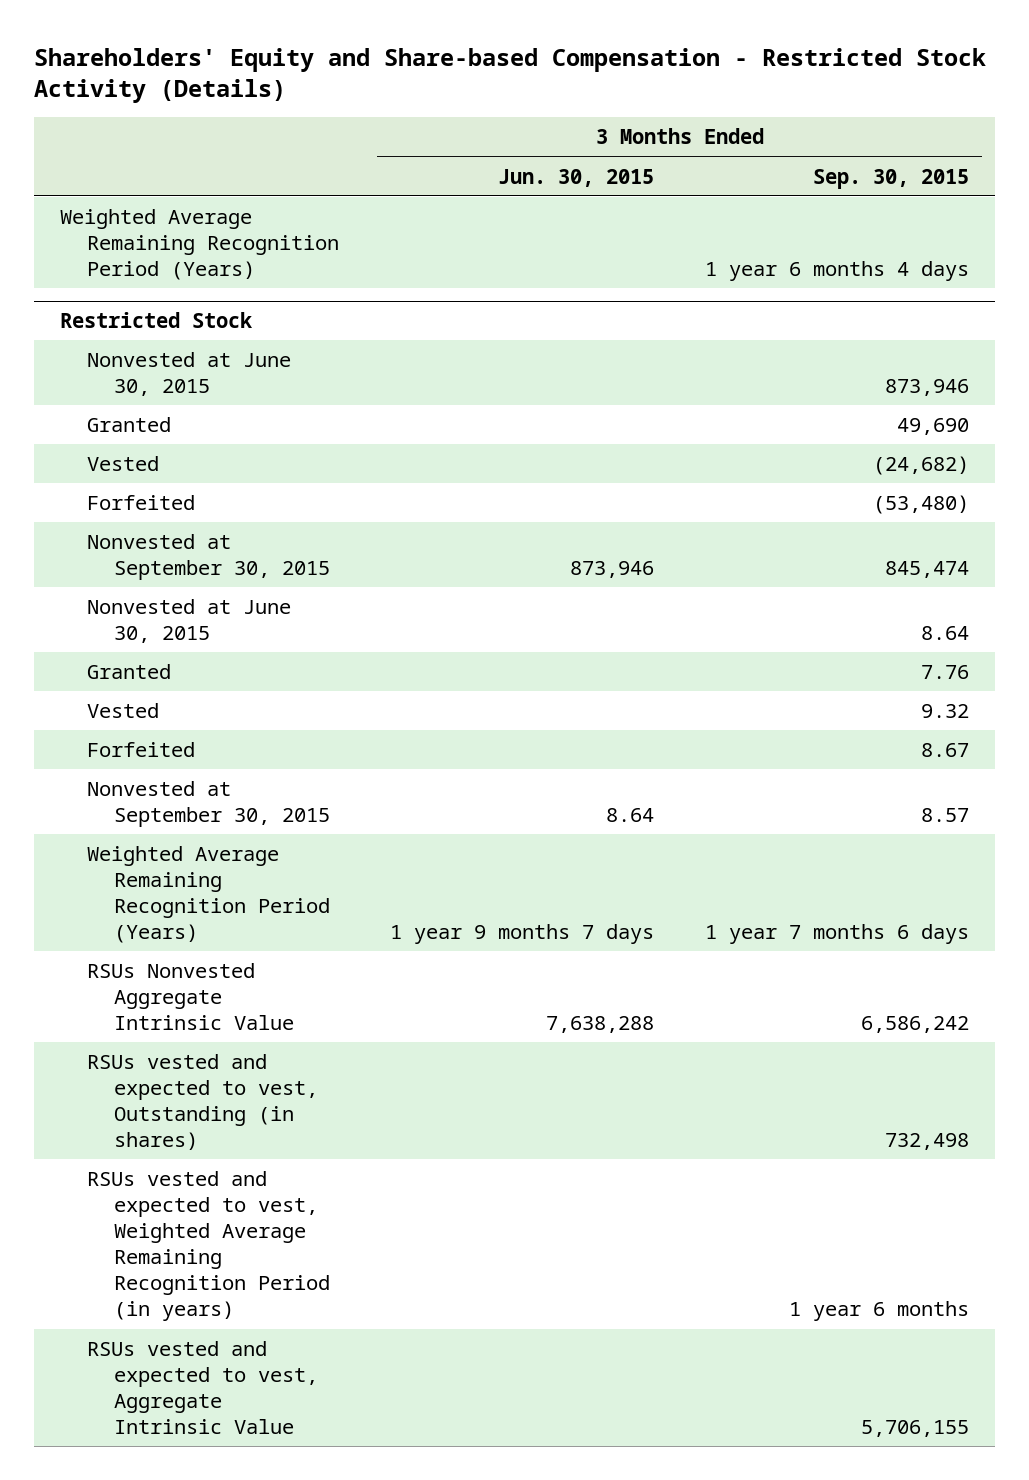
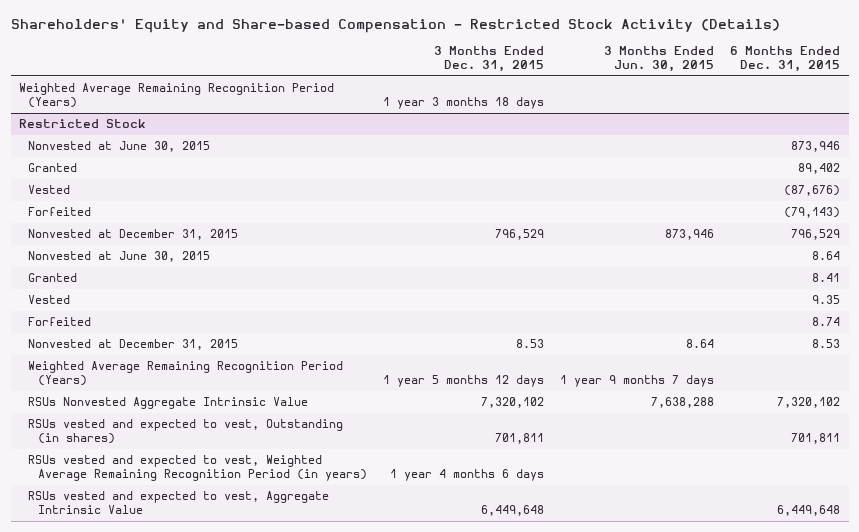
- | 3 Months Ended Jun. 30, 2015 | 3 Months Ended Sep. 30, 2015
+ | 3 Months Ended Dec. 31, 2015 | 3 Months Ended Jun. 30, 2015 | 6 Months Ended Dec. 31, 2015
@ Restricted Stock
- Nonvested at September 30, 2015 | 873,946 | 845,474
+ Nonvested at December 31, 2015 | 796,529 | 873,946 | 796,529
- Nonvested at September 30, 2015 | 8.64 | 8.57
+ Nonvested at December 31, 2015 | 8.53 | 8.64 | 8.53

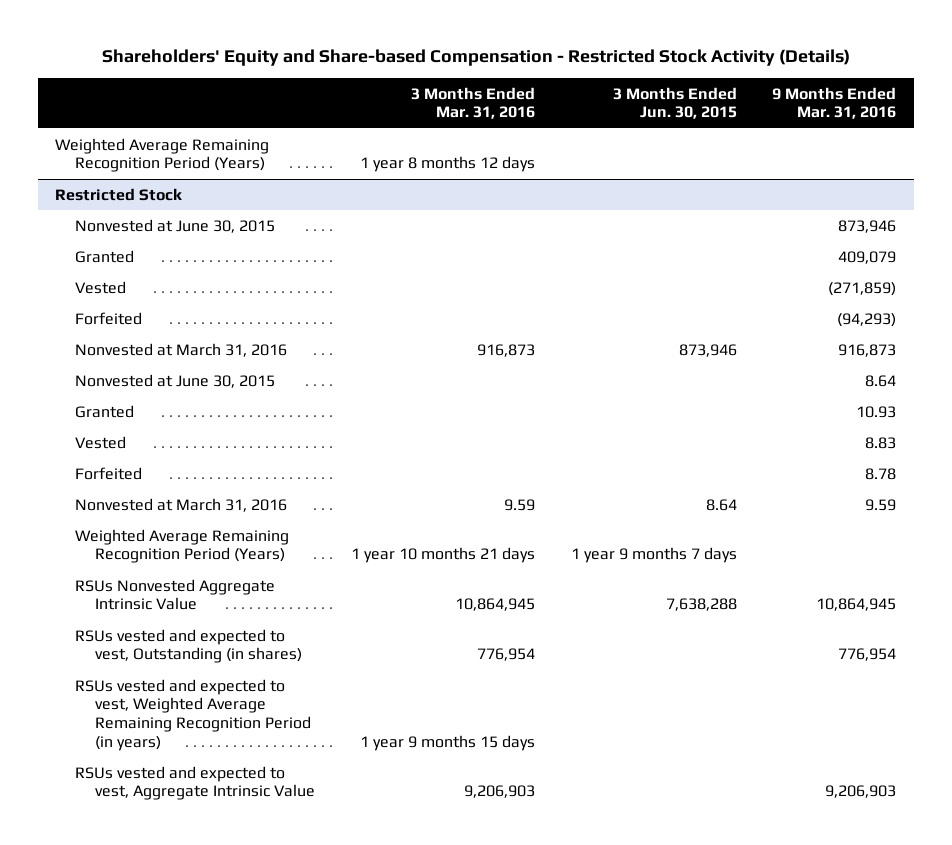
- | 3 Months Ended Dec. 31, 2015 | 3 Months Ended Jun. 30, 2015 | 6 Months Ended Dec. 31, 2015
+ | 3 Months Ended Mar. 31, 2016 | 3 Months Ended Jun. 30, 2015 | 9 Months Ended Mar. 31, 2016
@ Restricted Stock
- Nonvested at December 31, 2015 | 796,529 | 873,946 | 796,529
+ Nonvested at March 31, 2016 | 916,873 | 873,946 | 916,873
- Nonvested at December 31, 2015 | 8.53 | 8.64 | 8.53
+ Nonvested at March 31, 2016 | 9.59 | 8.64 | 9.59

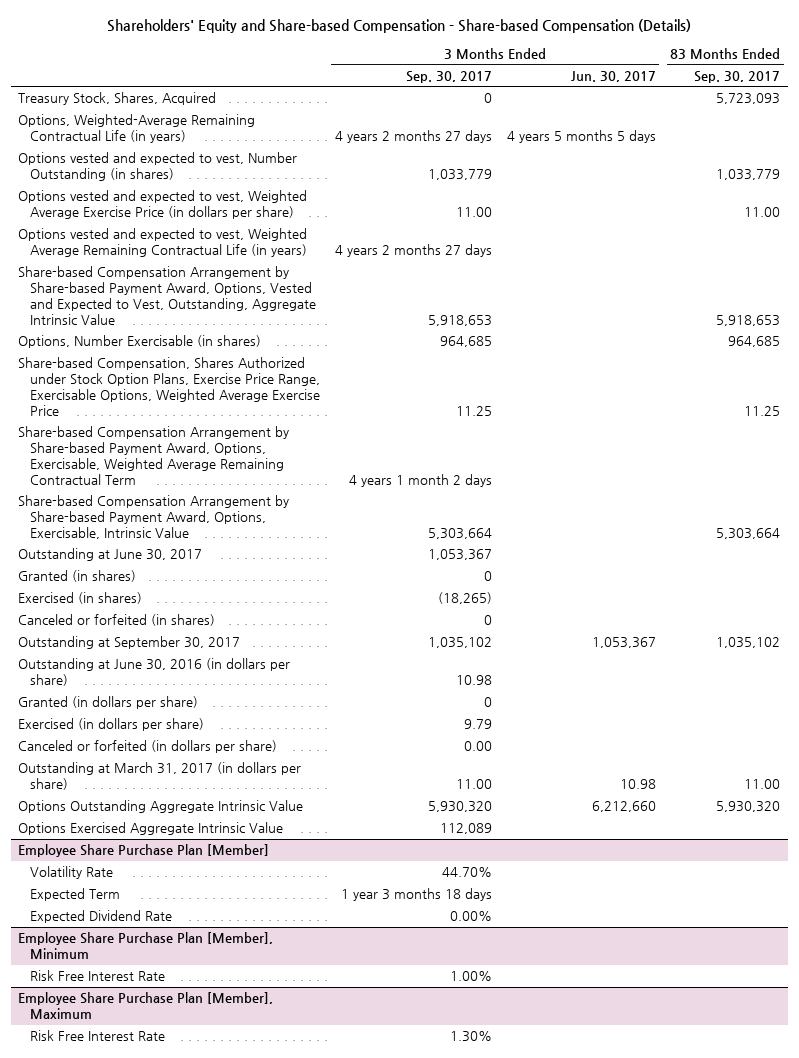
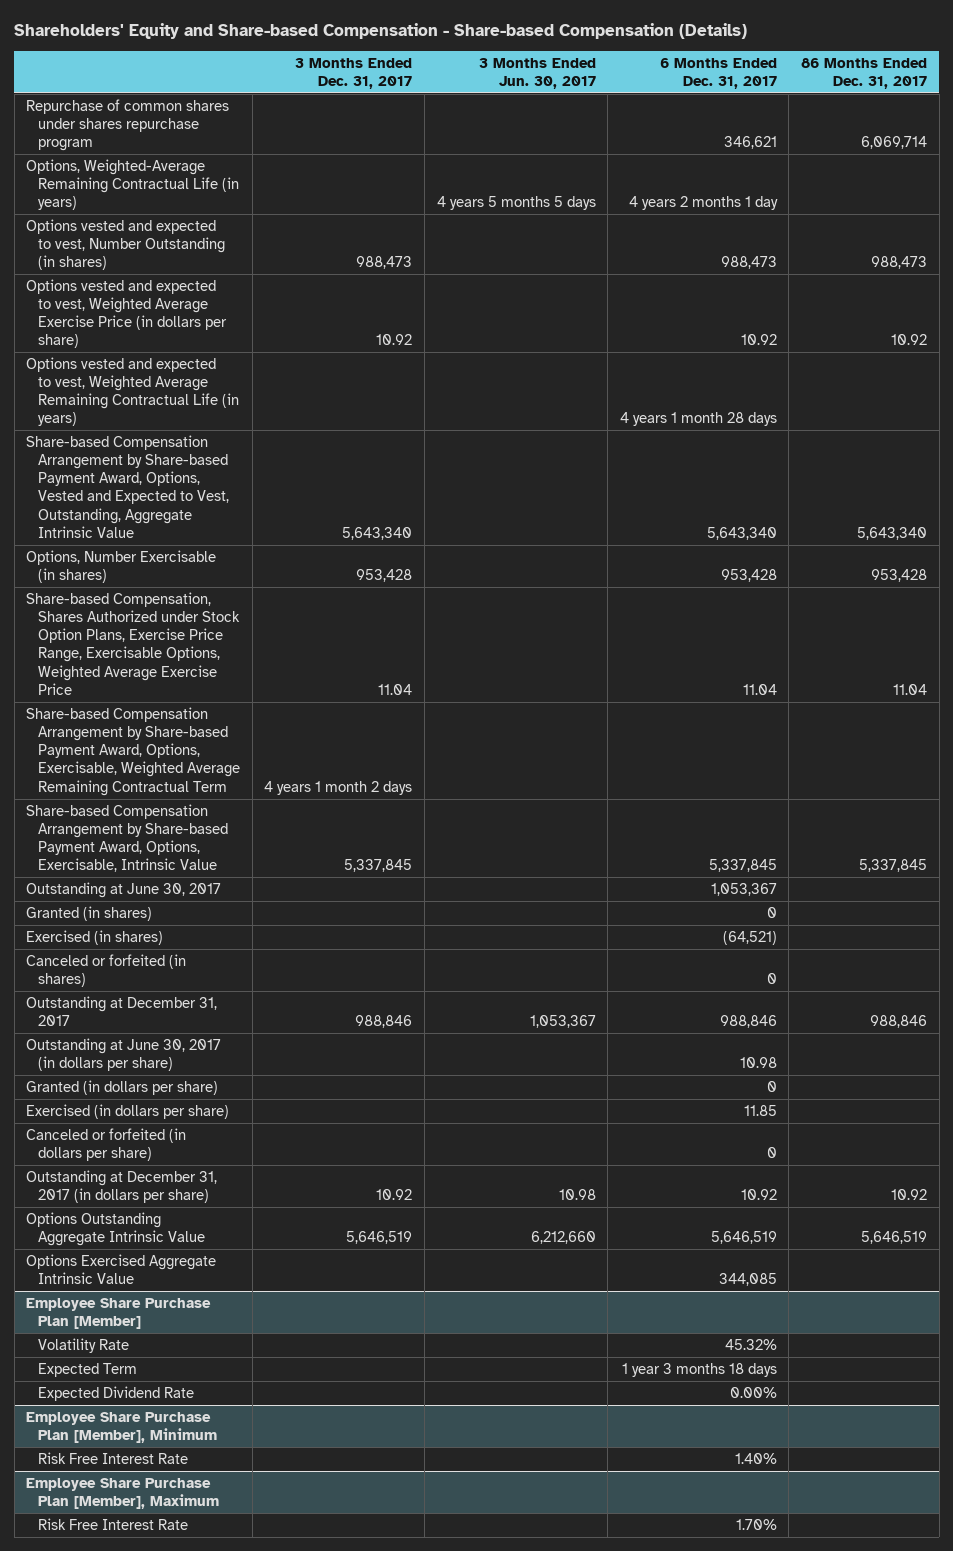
- | 3 Months Ended Sep. 30, 2017 | 3 Months Ended Jun. 30, 2017 | 83 Months Ended Sep. 30, 2017
+ | 3 Months Ended Dec. 31, 2017 | 3 Months Ended Jun. 30, 2017 | 6 Months Ended Dec. 31, 2017 | 86 Months Ended Dec. 31, 2017
- Treasury Stock, Shares, Acquired | 0 | | 5,723,093
+ Repurchase of common shares under shares repurchase program | | | 346,621 | 6,069,714
- Outstanding at September 30, 2017 | 1,035,102 | 1,053,367 | 1,035,102
- Outstanding at June 30, 2016 (in dollars per share) | 10.98 | |
+ Outstanding at December 31, 2017 | 988,846 | 1,053,367 | 988,846 | 988,846
+ Outstanding at June 30, 2017 (in dollars per share) | | | 10.98 |
- Outstanding at March 31, 2017 (in dollars per share) | 11.00 | 10.98 | 11.00
+ Outstanding at December 31, 2017 (in dollars per share) | 10.92 | 10.98 | 10.92 | 10.92

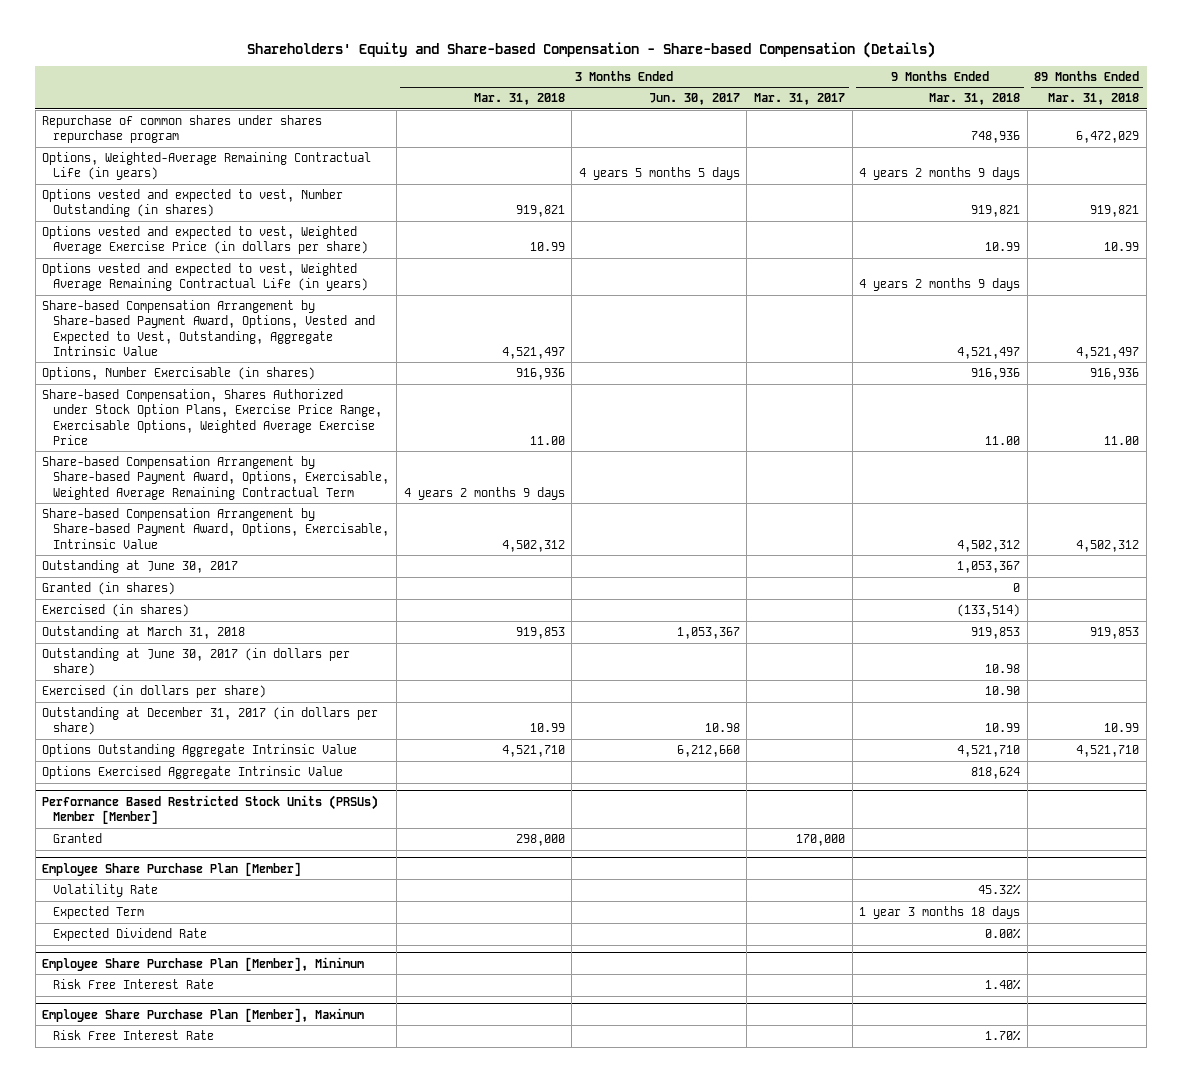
- | 3 Months Ended Dec. 31, 2017 | 3 Months Ended Jun. 30, 2017 | 6 Months Ended Dec. 31, 2017 | 86 Months Ended Dec. 31, 2017
+ | 3 Months Ended Mar. 31, 2018 | 3 Months Ended Jun. 30, 2017 | 3 Months Ended Mar. 31, 2017 | 9 Months Ended Mar. 31, 2018 | 89 Months Ended Mar. 31, 2018
- Canceled or forfeited (in shares) | | | 0 |
- Outstanding at December 31, 2017 | 988,846 | 1,053,367 | 988,846 | 988,846
+ Outstanding at March 31, 2018 | 919,853 | 1,053,367 | | 919,853 | 919,853
- Granted (in dollars per share) | | | 0 |
- Canceled or forfeited (in dollars per share) | | | 0 |
+ Performance Based Restricted Stock Units (PRSUs) Member [Member]
+ Granted | 298,000 | | 170,000 | |

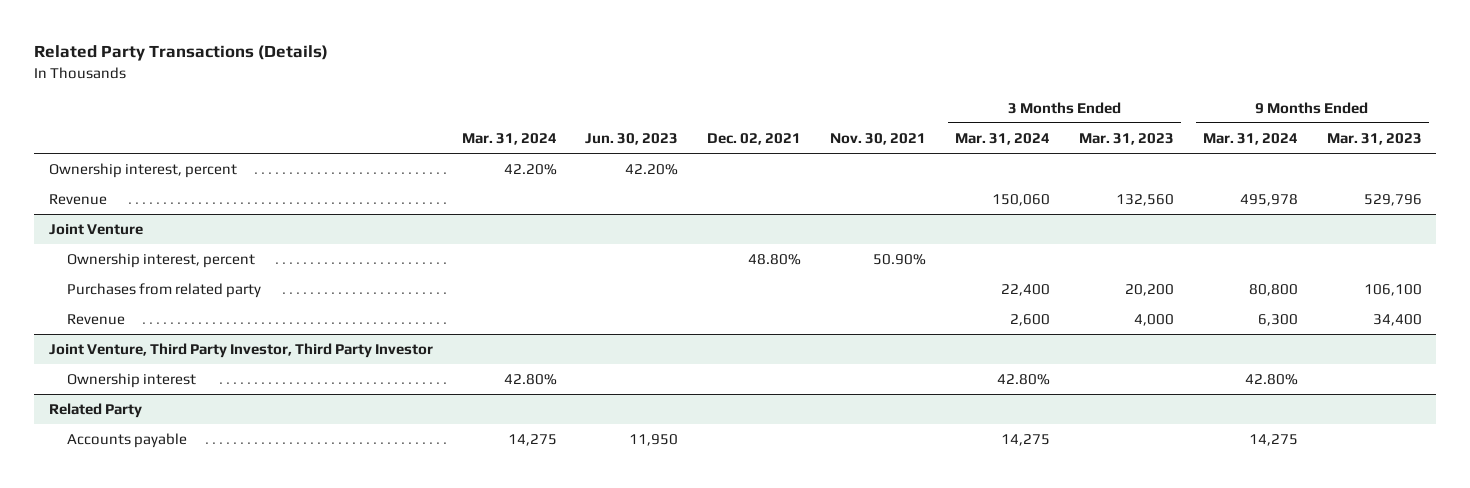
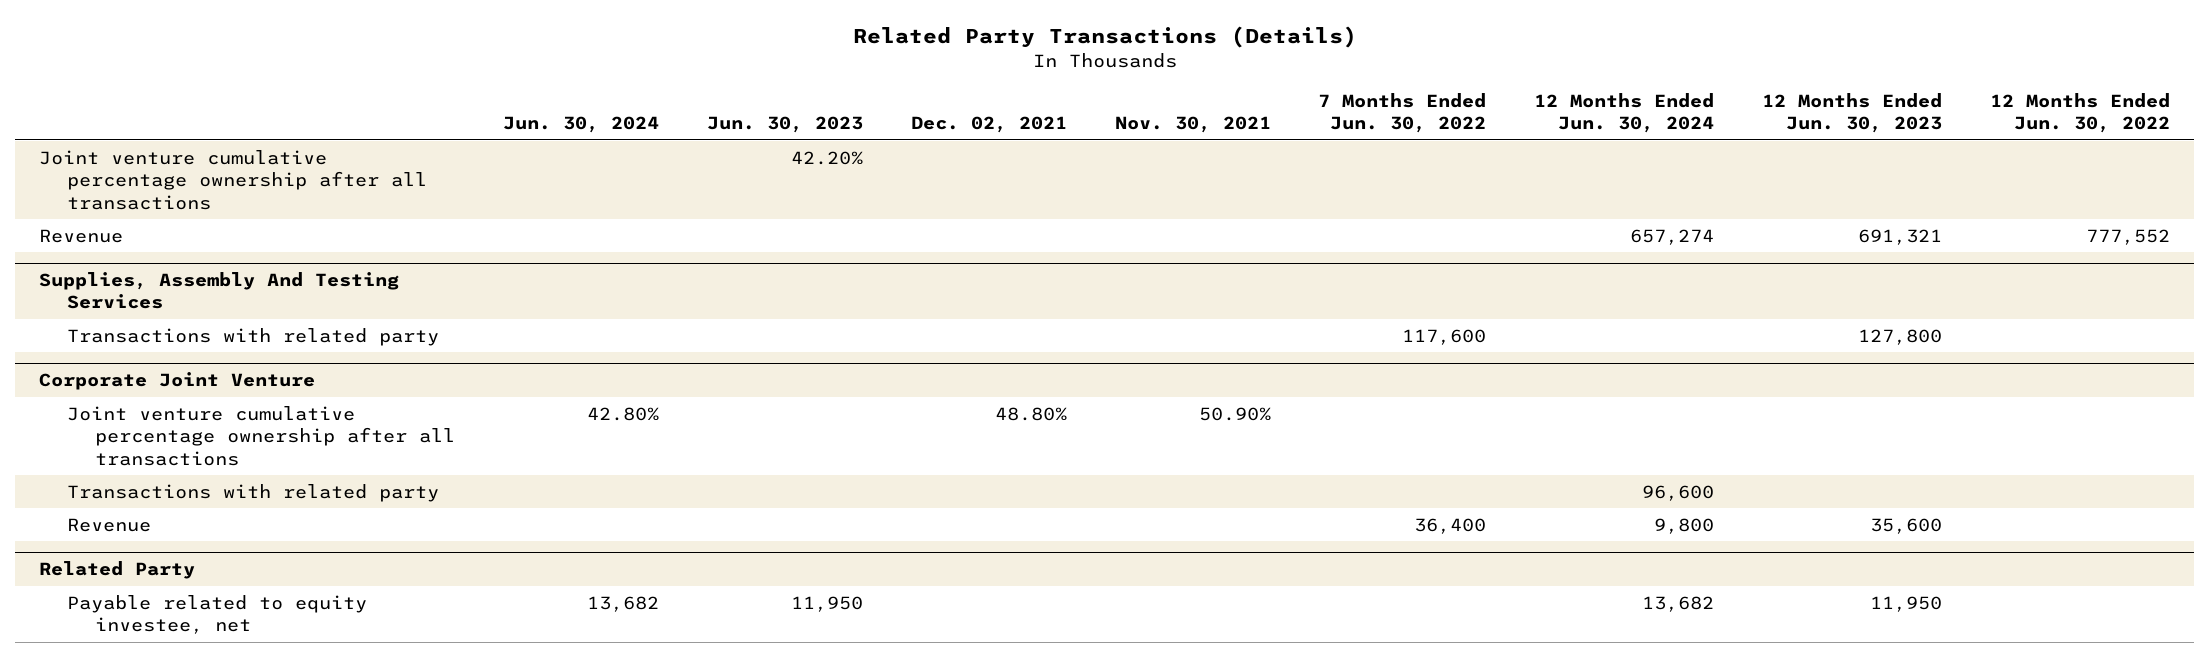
- | Mar. 31, 2024 | Jun. 30, 2023 | Dec. 02, 2021 | Nov. 30, 2021 | 3 Months Ended Mar. 31, 2024 | 3 Months Ended Mar. 31, 2023 | 9 Months Ended Mar. 31, 2024 | 9 Months Ended Mar. 31, 2023
+ | Jun. 30, 2024 | Jun. 30, 2023 | Dec. 02, 2021 | Nov. 30, 2021 | 7 Months Ended Jun. 30, 2022 | 12 Months Ended Jun. 30, 2024 | 12 Months Ended Jun. 30, 2023 | 12 Months Ended Jun. 30, 2022
- Ownership interest, percent | 42.20% | 42.20% | | | | | |
+ Joint venture cumulative percentage ownership after all transactions | | 42.20% | | | | | |
- Joint Venture
- Ownership interest, percent | | | 48.80% | 50.90% | | | |
- Purchases from related party | | | | | 22,400 | 20,200 | 80,800 | 106,100
+ Supplies, Assembly And Testing Services
+ Transactions with related party | | | | | 117,600 | | 127,800 |
+ Corporate Joint Venture
+ Joint venture cumulative percentage ownership after all transactions | 42.80% | | 48.80% | 50.90% | | | |
+ Transactions with related party | | | | | | 96,600 | |
- Joint Venture, Third Party Investor, Third Party Investor
- Ownership interest | 42.80% | | | | 42.80% | | 42.80% |
@ Related Party
- Accounts payable | 14,275 | 11,950 | | | 14,275 | | 14,275 |
+ Payable related to equity investee, net | 13,682 | 11,950 | | | | 13,682 | 11,950 |

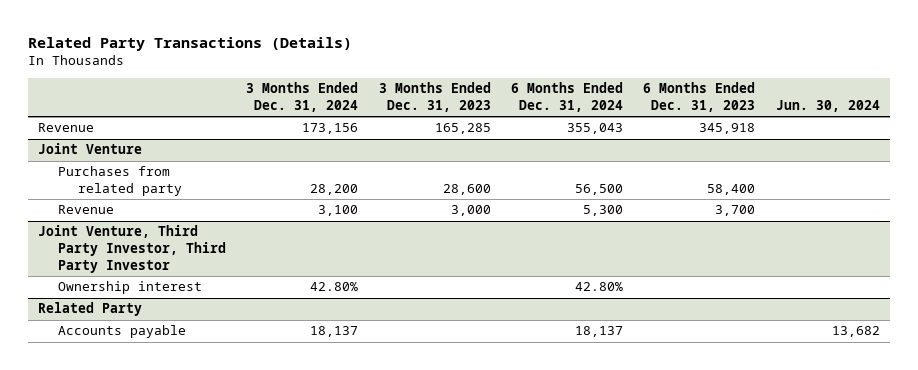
- | Jun. 30, 2024 | Jun. 30, 2023 | Dec. 02, 2021 | Nov. 30, 2021 | 7 Months Ended Jun. 30, 2022 | 12 Months Ended Jun. 30, 2024 | 12 Months Ended Jun. 30, 2023 | 12 Months Ended Jun. 30, 2022
+ | 3 Months Ended Dec. 31, 2024 | 3 Months Ended Dec. 31, 2023 | 6 Months Ended Dec. 31, 2024 | 6 Months Ended Dec. 31, 2023 | Jun. 30, 2024
- Joint venture cumulative percentage ownership after all transactions | | 42.20% | | | | | |
- Supplies, Assembly And Testing Services
- Transactions with related party | | | | | 117,600 | | 127,800 |
- Corporate Joint Venture
- Joint venture cumulative percentage ownership after all transactions | 42.80% | | 48.80% | 50.90% | | | |
- Transactions with related party | | | | | | 96,600 | |
+ Joint Venture
+ Purchases from related party | 28,200 | 28,600 | 56,500 | 58,400 |
+ Joint Venture, Third Party Investor, Third Party Investor
+ Ownership interest | 42.80% | | 42.80% | |
@ Related Party
- Payable related to equity investee, net | 13,682 | 11,950 | | | | 13,682 | 11,950 |
+ Accounts payable | 18,137 | | 18,137 | | 13,682

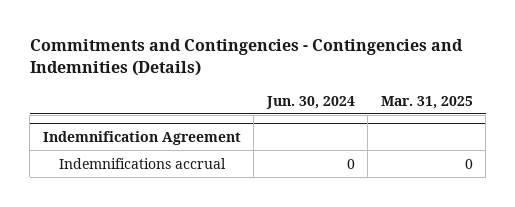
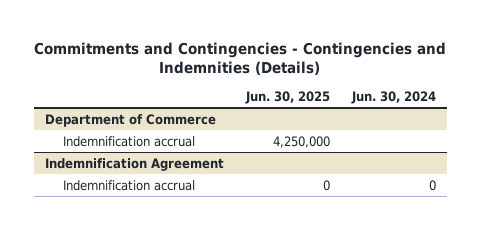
- | Jun. 30, 2024 | Mar. 31, 2025
+ | Jun. 30, 2025 | Jun. 30, 2024
+ Department of Commerce
+ Indemnification accrual | 4,250,000 |
@ Indemnification Agreement
- Indemnifications accrual | 0 | 0
+ Indemnification accrual | 0 | 0

